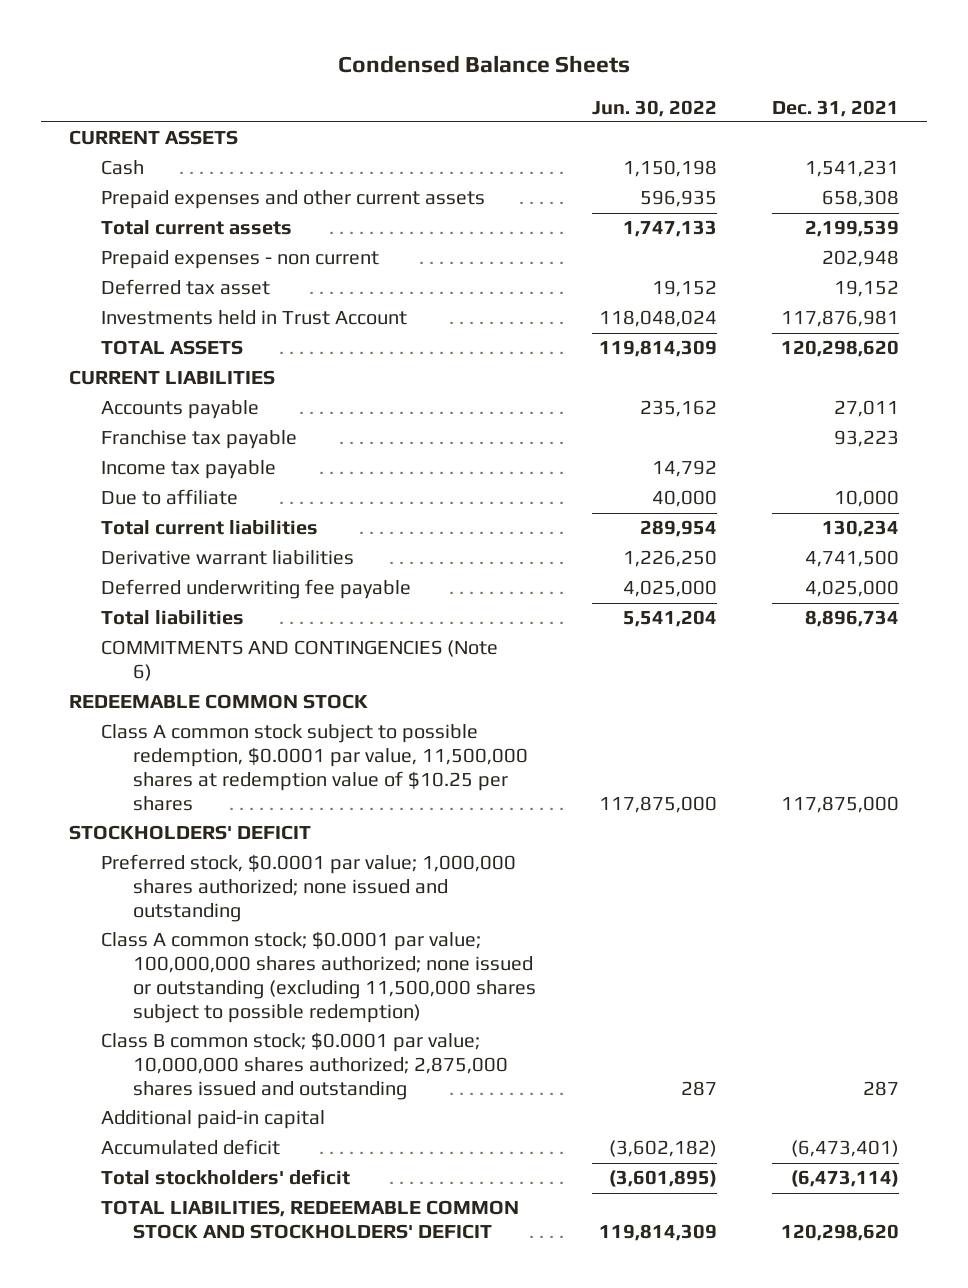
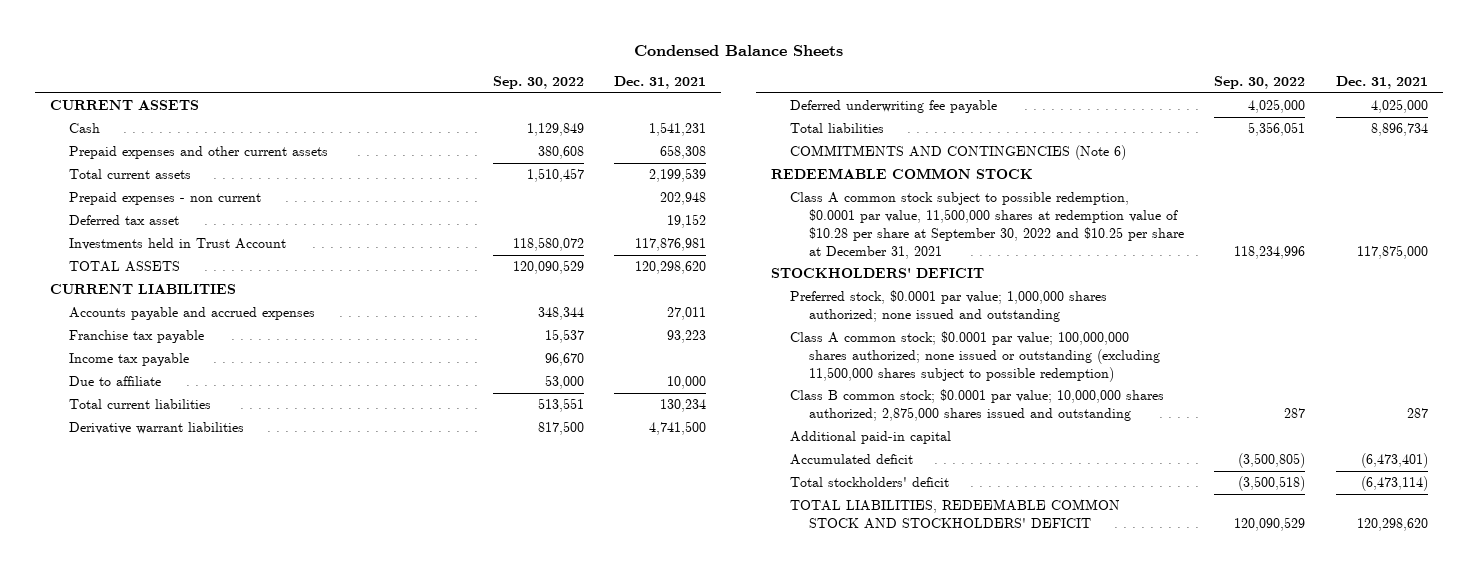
- | Jun. 30, 2022 | Dec. 31, 2021
+ | Sep. 30, 2022 | Dec. 31, 2021
- Accounts payable | 235,162 | 27,011
+ Accounts payable and accrued expenses | 348,344 | 27,011
- Class A common stock subject to possible redemption, $0.0001 par value, 11,500,000 shares at redemption value of $10.25 per shares | 117,875,000 | 117,875,000
+ Class A common stock subject to possible redemption, $0.0001 par value, 11,500,000 shares at redemption value of $10.28 per share at September 30, 2022 and $10.25 per share at December 31, 2021 | 118,234,996 | 117,875,000

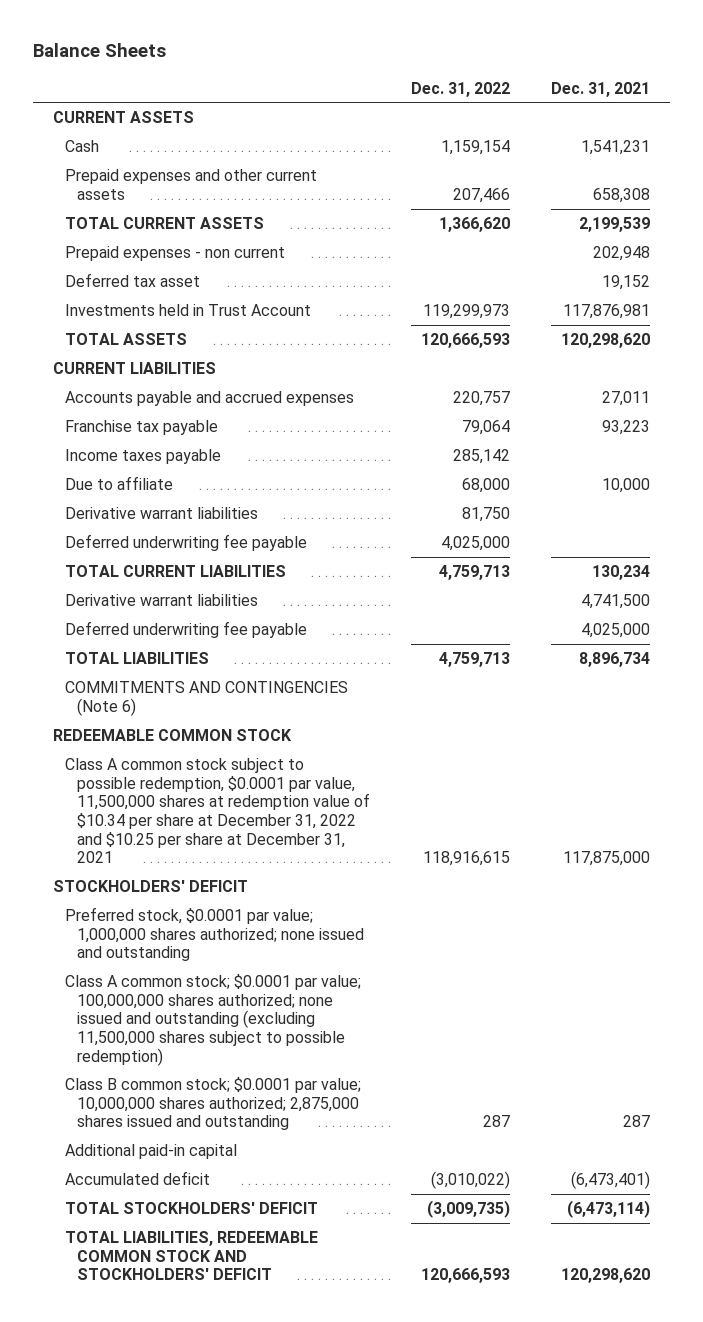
- Condensed Balance Sheets
+ Balance Sheets
- | Sep. 30, 2022 | Dec. 31, 2021
+ | Dec. 31, 2022 | Dec. 31, 2021
- Total current assets | 1,510,457 | 2,199,539
+ TOTAL CURRENT ASSETS | 1,366,620 | 2,199,539
- Income tax payable | 96,670 |
+ Income taxes payable | 285,142 |
- Total current liabilities | 513,551 | 130,234
+ Derivative warrant liabilities | 81,750 |
+ Deferred underwriting fee payable | 4,025,000 |
+ TOTAL CURRENT LIABILITIES | 4,759,713 | 130,234
- Total liabilities | 5,356,051 | 8,896,734
+ TOTAL LIABILITIES | 4,759,713 | 8,896,734
- Class A common stock subject to possible redemption, $0.0001 par value, 11,500,000 shares at redemption value of $10.28 per share at September 30, 2022 and $10.25 per share at December 31, 2021 | 118,234,996 | 117,875,000
+ Class A common stock subject to possible redemption, $0.0001 par value, 11,500,000 shares at redemption value of $10.34 per share at December 31, 2022 and $10.25 per share at December 31, 2021 | 118,916,615 | 117,875,000
- Class A common stock; $0.0001 par value; 100,000,000 shares authorized; none issued or outstanding (excluding 11,500,000 shares subject to possible redemption)
+ Class A common stock; $0.0001 par value; 100,000,000 shares authorized; none issued and outstanding (excluding 11,500,000 shares subject to possible redemption)
- Total stockholders' deficit | (3,500,518) | (6,473,114)
+ TOTAL STOCKHOLDERS' DEFICIT | (3,009,735) | (6,473,114)

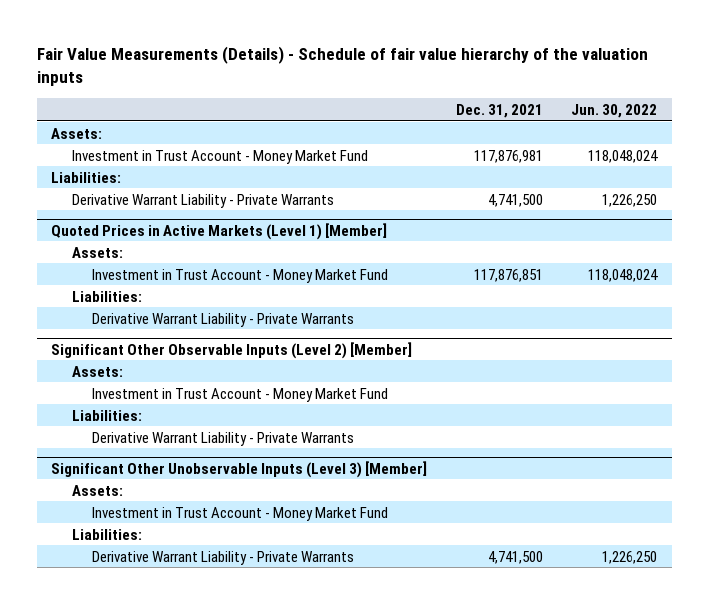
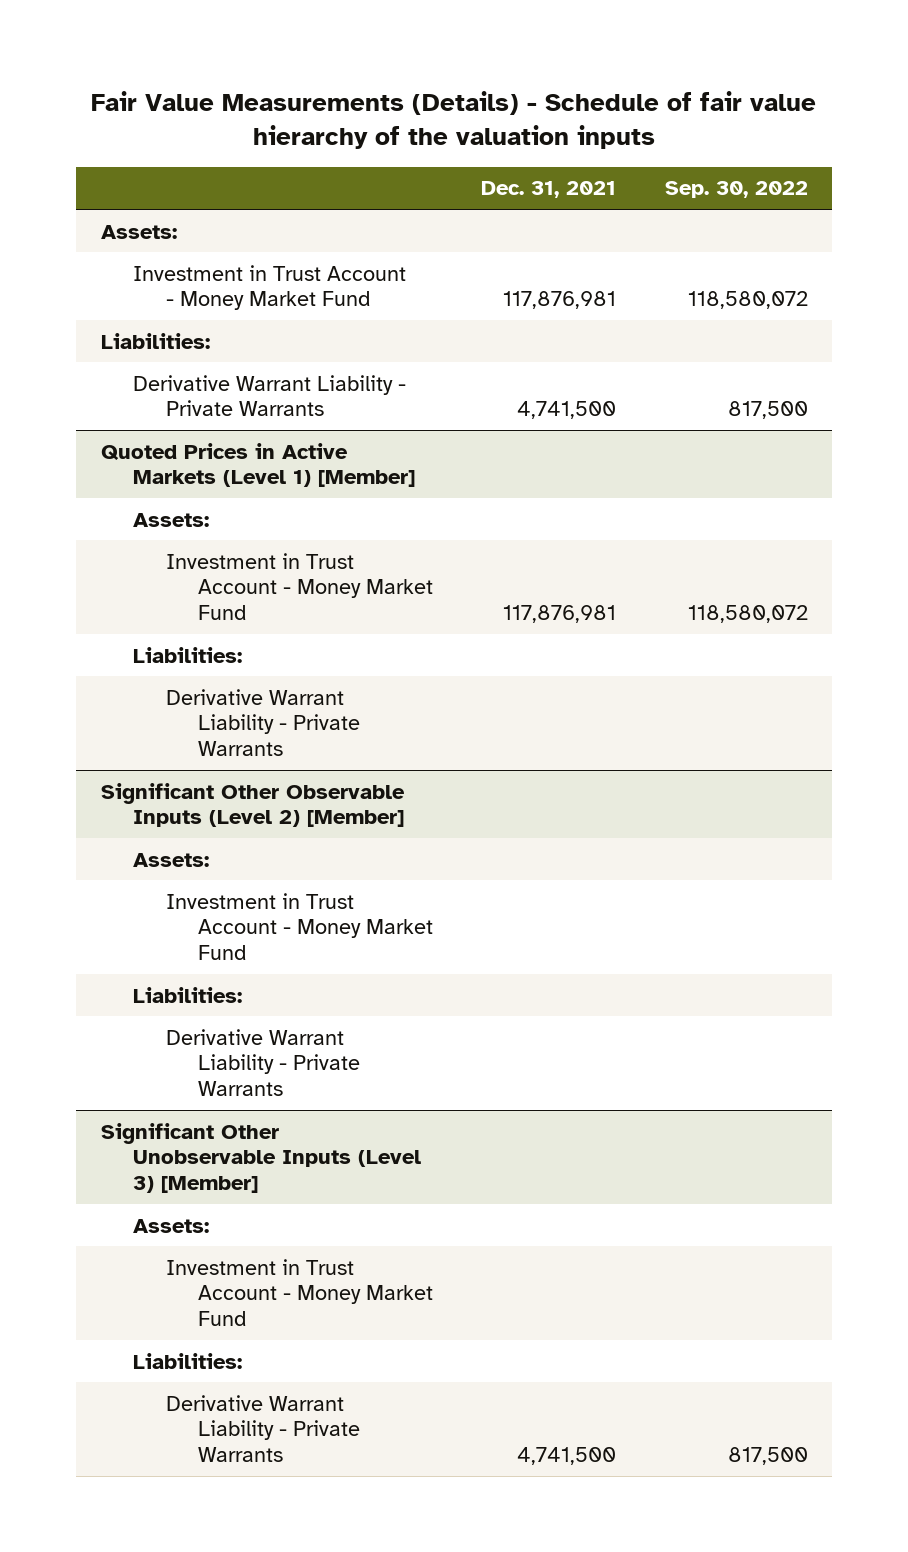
- | Dec. 31, 2021 | Jun. 30, 2022
+ | Dec. 31, 2021 | Sep. 30, 2022
@ Quoted Prices in Active Markets (Level 1) [Member]
- Investment in Trust Account - Money Market Fund | 117,876,851 | 118,048,024
+ Investment in Trust Account - Money Market Fund | 117,876,981 | 118,580,072

